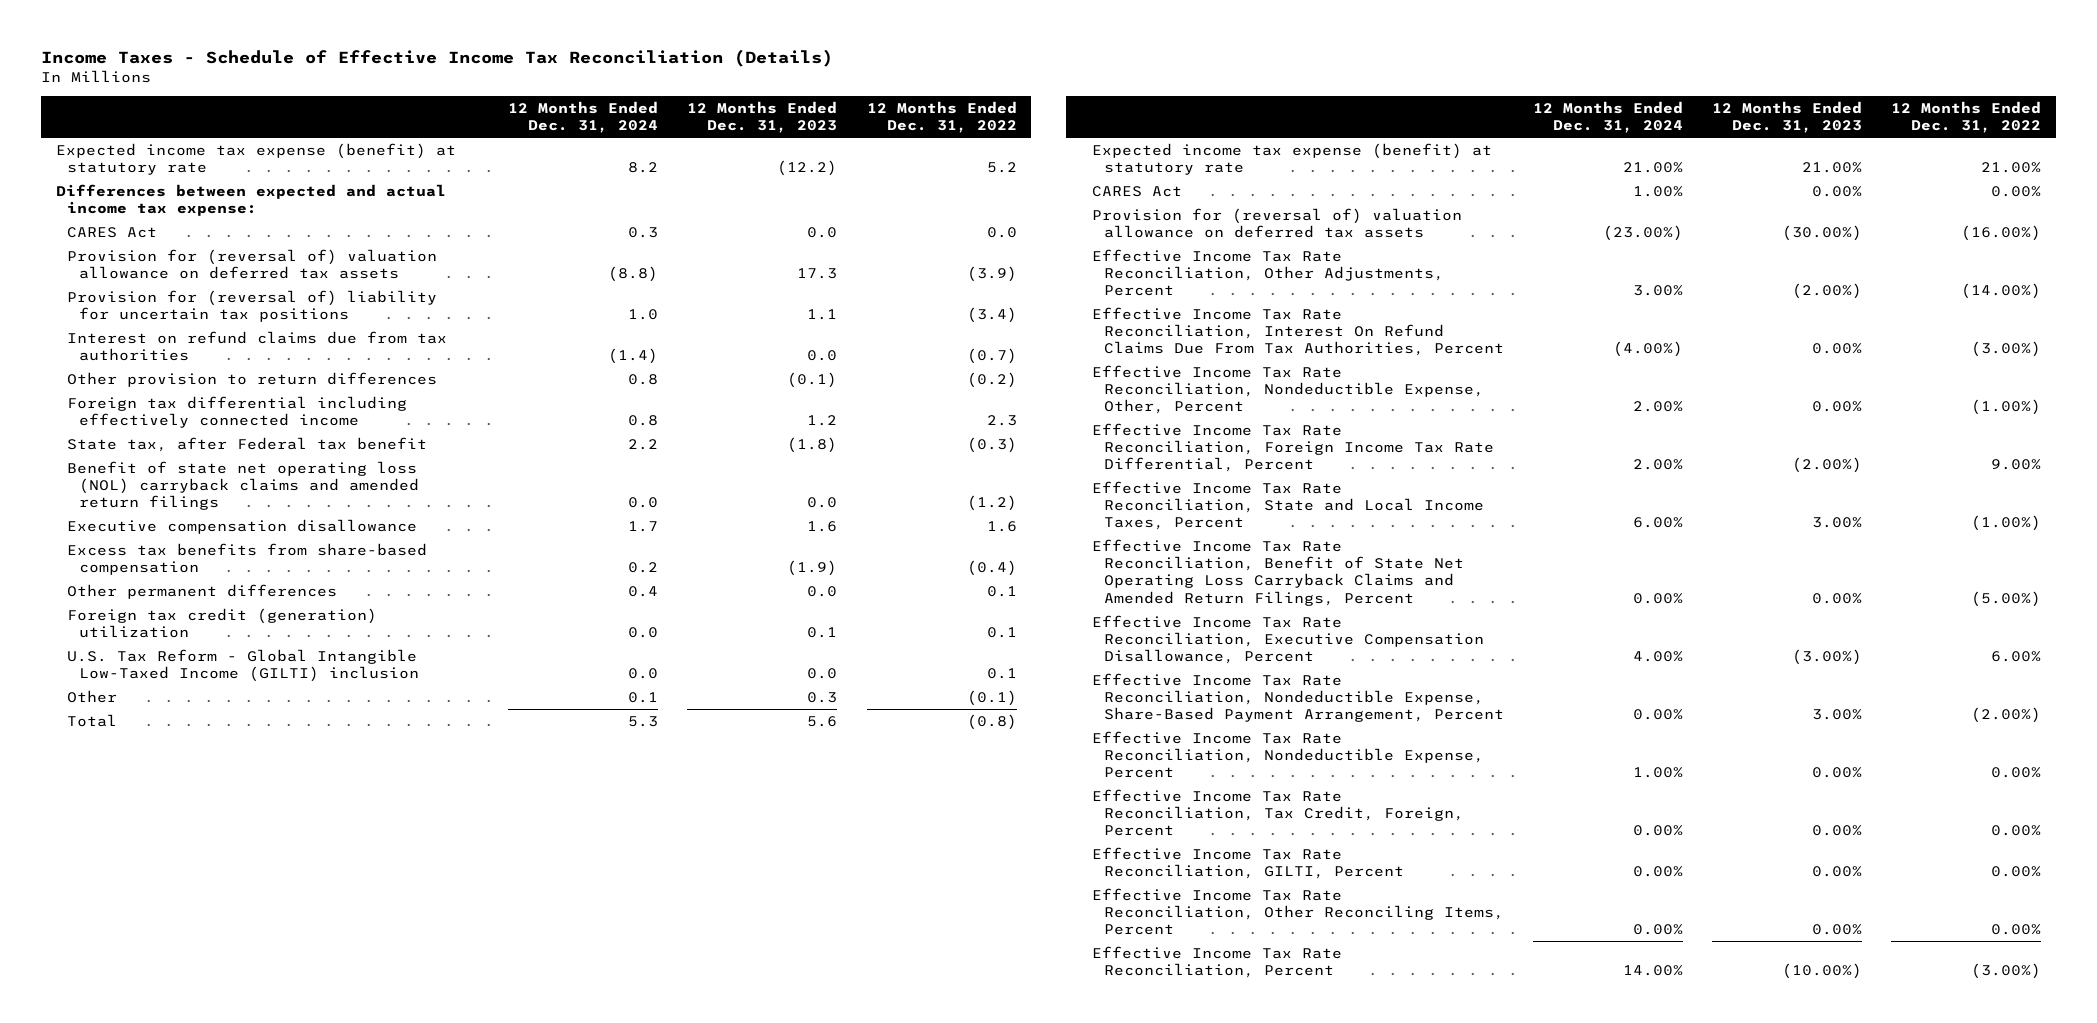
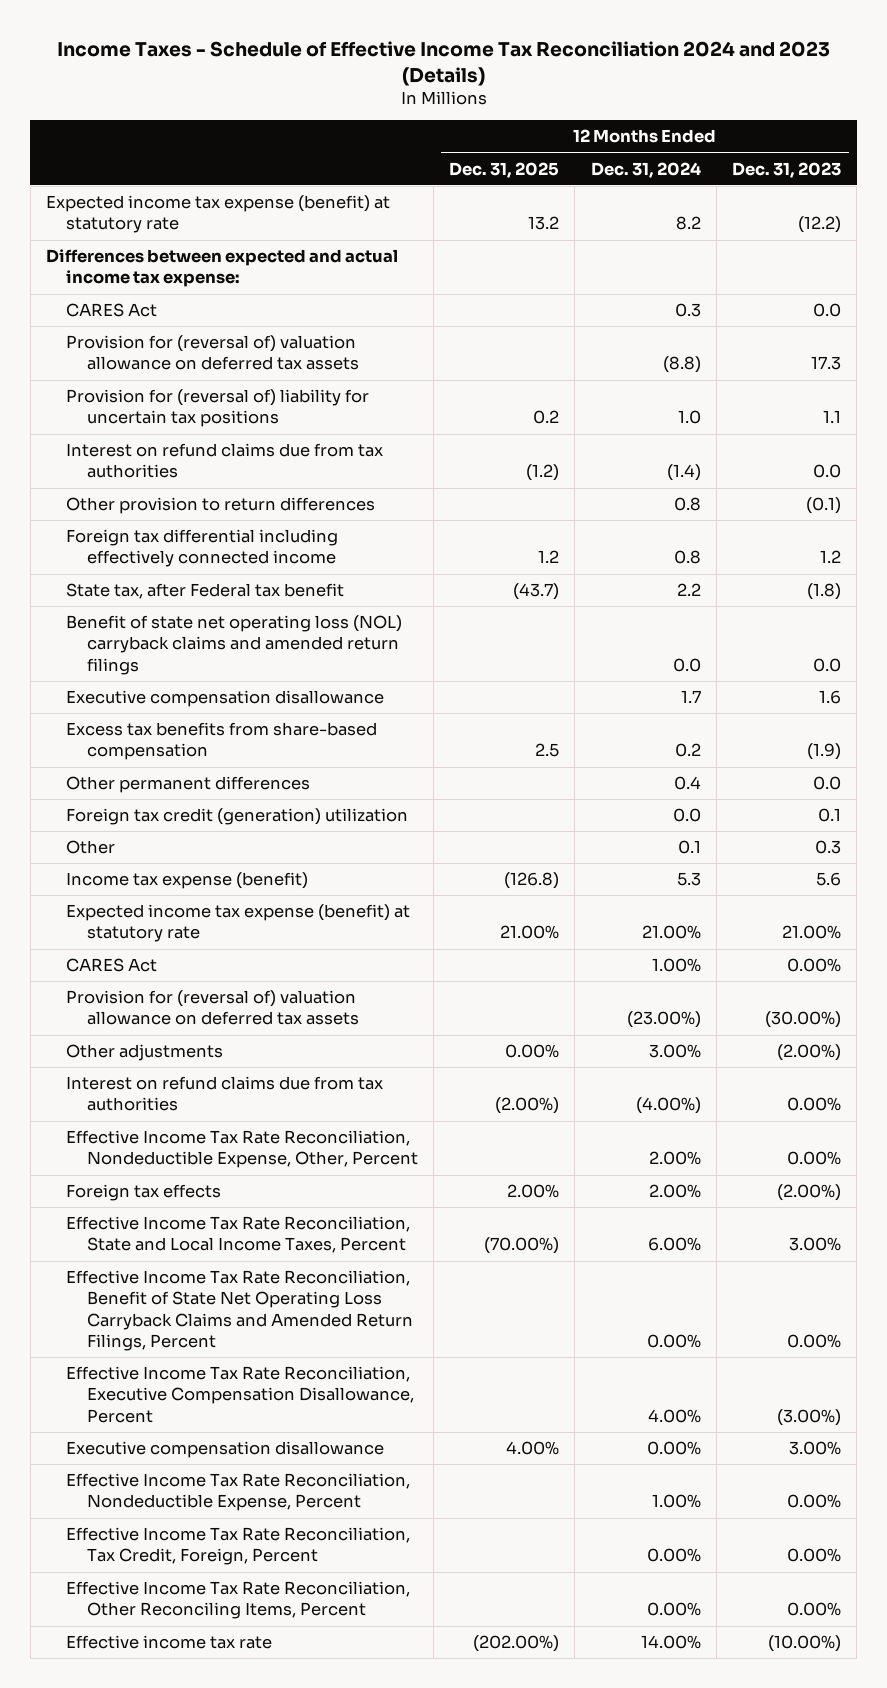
- Income Taxes - Schedule of Effective Income Tax Reconciliation (Details)
+ Income Taxes - Schedule of Effective Income Tax Reconciliation 2024 and 2023 (Details)
- | 12 Months Ended Dec. 31, 2024 | 12 Months Ended Dec. 31, 2023 | 12 Months Ended Dec. 31, 2022
+ | 12 Months Ended Dec. 31, 2025 | 12 Months Ended Dec. 31, 2024 | 12 Months Ended Dec. 31, 2023
- U.S. Tax Reform - Global Intangible Low-Taxed Income (GILTI) inclusion | 0.0 | 0.0 | 0.1
- Total | 5.3 | 5.6 | (0.8)
+ Income tax expense (benefit) | (126.8) | 5.3 | 5.6
- Effective Income Tax Rate Reconciliation, Other Adjustments, Percent | 3.00% | (2.00%) | (14.00%)
- Effective Income Tax Rate Reconciliation, Interest On Refund Claims Due From Tax Authorities, Percent | (4.00%) | 0.00% | (3.00%)
+ Other adjustments | 0.00% | 3.00% | (2.00%)
+ Interest on refund claims due from tax authorities | (2.00%) | (4.00%) | 0.00%
- Effective Income Tax Rate Reconciliation, Foreign Income Tax Rate Differential, Percent | 2.00% | (2.00%) | 9.00%
+ Foreign tax effects | 2.00% | 2.00% | (2.00%)
- Effective Income Tax Rate Reconciliation, Nondeductible Expense, Share-Based Payment Arrangement, Percent | 0.00% | 3.00% | (2.00%)
+ Executive compensation disallowance | 4.00% | 0.00% | 3.00%
- Effective Income Tax Rate Reconciliation, GILTI, Percent | 0.00% | 0.00% | 0.00%
- Effective Income Tax Rate Reconciliation, Percent | 14.00% | (10.00%) | (3.00%)
+ Effective income tax rate | (202.00%) | 14.00% | (10.00%)

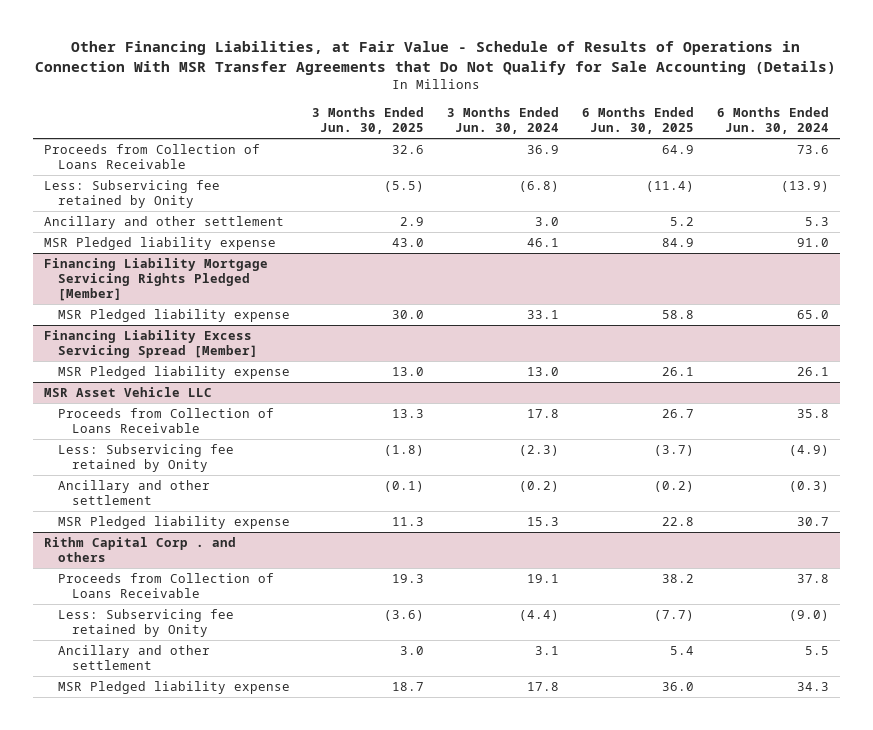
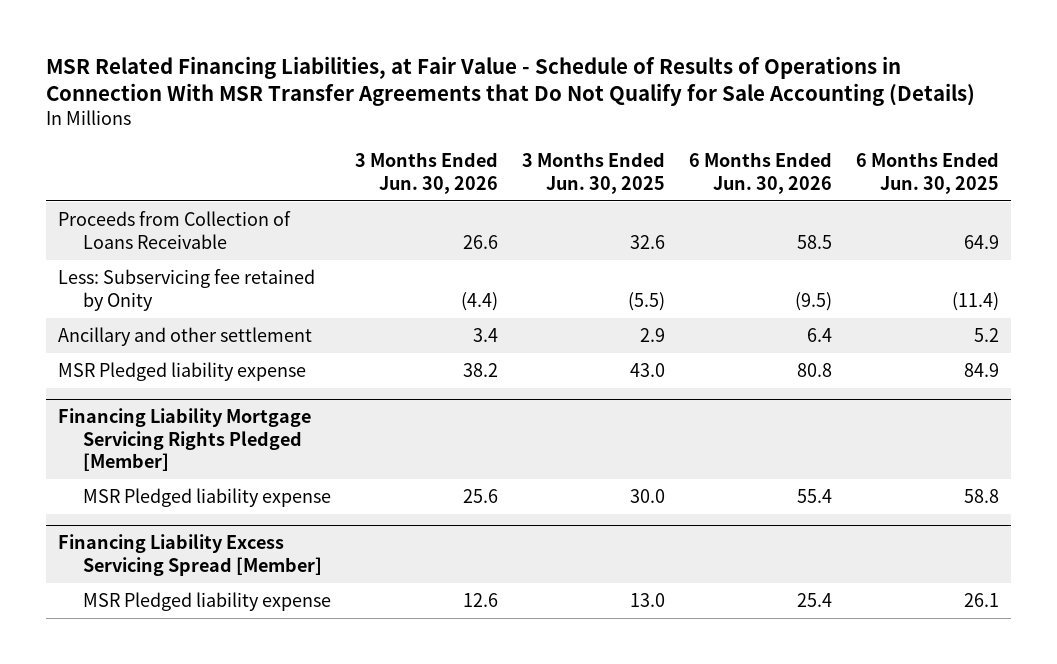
- Other Financing Liabilities, at Fair Value - Schedule of Results of Operations in Connection With MSR Transfer Agreements that Do Not Qualify for Sale Accounting (Details)
+ MSR Related Financing Liabilities, at Fair Value - Schedule of Results of Operations in Connection With MSR Transfer Agreements that Do Not Qualify for Sale Accounting (Details)
- | 3 Months Ended Jun. 30, 2025 | 3 Months Ended Jun. 30, 2024 | 6 Months Ended Jun. 30, 2025 | 6 Months Ended Jun. 30, 2024
+ | 3 Months Ended Jun. 30, 2026 | 3 Months Ended Jun. 30, 2025 | 6 Months Ended Jun. 30, 2026 | 6 Months Ended Jun. 30, 2025
- MSR Asset Vehicle LLC
- Proceeds from Collection of Loans Receivable | 13.3 | 17.8 | 26.7 | 35.8
- Less: Subservicing fee retained by Onity | (1.8) | (2.3) | (3.7) | (4.9)
- Ancillary and other settlement | (0.1) | (0.2) | (0.2) | (0.3)
- MSR Pledged liability expense | 11.3 | 15.3 | 22.8 | 30.7
- Rithm Capital Corp . and others
- Proceeds from Collection of Loans Receivable | 19.3 | 19.1 | 38.2 | 37.8
- Less: Subservicing fee retained by Onity | (3.6) | (4.4) | (7.7) | (9.0)
- Ancillary and other settlement | 3.0 | 3.1 | 5.4 | 5.5
- MSR Pledged liability expense | 18.7 | 17.8 | 36.0 | 34.3

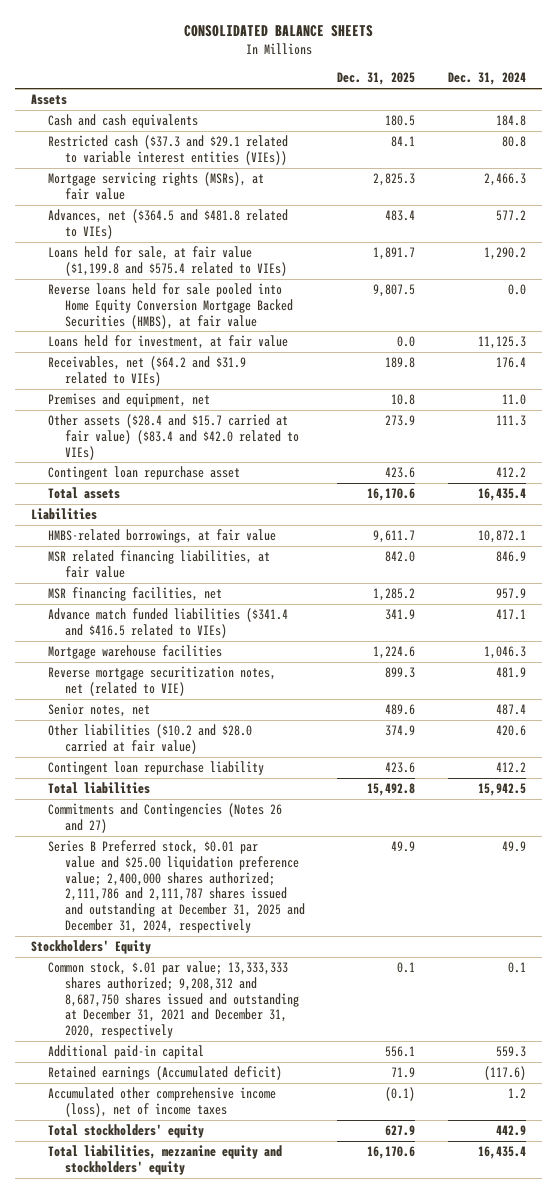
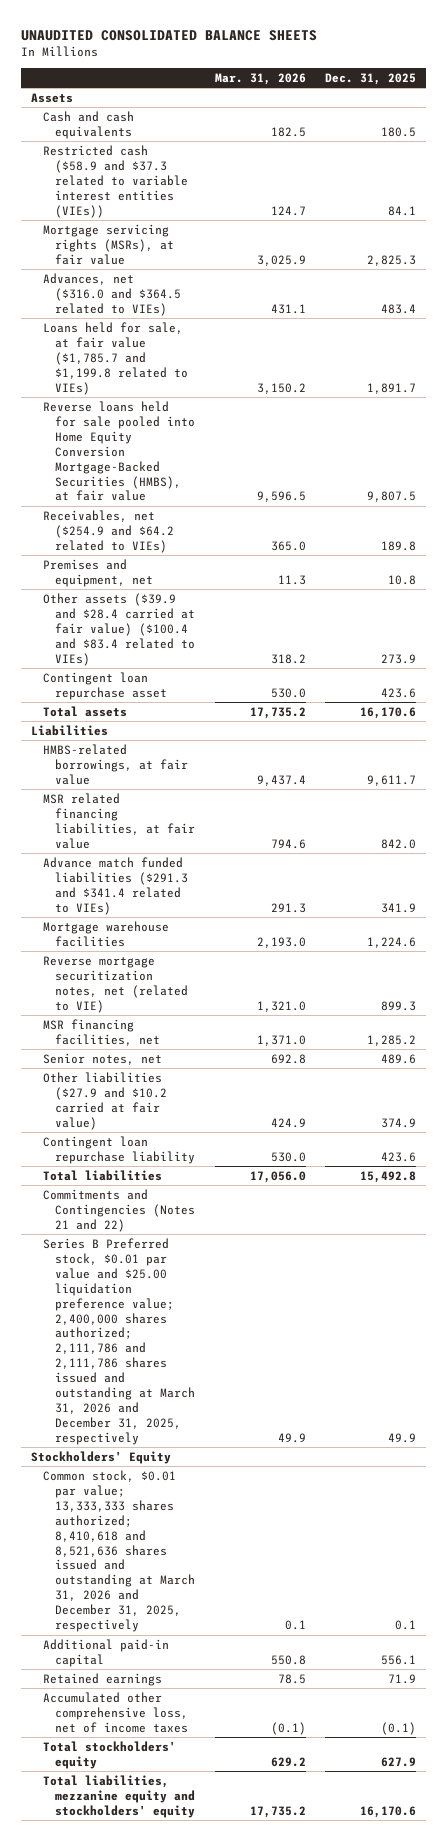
- CONSOLIDATED BALANCE SHEETS
+ UNAUDITED CONSOLIDATED BALANCE SHEETS
- | Dec. 31, 2025 | Dec. 31, 2024
+ | Mar. 31, 2026 | Dec. 31, 2025
- Restricted cash ($37.3 and $29.1 related to variable interest entities (VIEs)) | 84.1 | 80.8
+ Restricted cash ($58.9 and $37.3 related to variable interest entities (VIEs)) | 124.7 | 84.1
- Advances, net ($364.5 and $481.8 related to VIEs) | 483.4 | 577.2
- Loans held for sale, at fair value ($1,199.8 and $575.4 related to VIEs) | 1,891.7 | 1,290.2
- Reverse loans held for sale pooled into Home Equity Conversion Mortgage Backed Securities (HMBS), at fair value | 9,807.5 | 0.0
- Loans held for investment, at fair value | 0.0 | 11,125.3
- Receivables, net ($64.2 and $31.9 related to VIEs) | 189.8 | 176.4
+ Advances, net ($316.0 and $364.5 related to VIEs) | 431.1 | 483.4
+ Loans held for sale, at fair value ($1,785.7 and $1,199.8 related to VIEs) | 3,150.2 | 1,891.7
+ Reverse loans held for sale pooled into Home Equity Conversion Mortgage-Backed Securities (HMBS), at fair value | 9,596.5 | 9,807.5
+ Receivables, net ($254.9 and $64.2 related to VIEs) | 365.0 | 189.8
- Other assets ($28.4 and $15.7 carried at fair value) ($83.4 and $42.0 related to VIEs) | 273.9 | 111.3
+ Other assets ($39.9 and $28.4 carried at fair value) ($100.4 and $83.4 related to VIEs) | 318.2 | 273.9
- Advance match funded liabilities ($341.4 and $416.5 related to VIEs) | 341.9 | 417.1
+ Advance match funded liabilities ($291.3 and $341.4 related to VIEs) | 291.3 | 341.9
moved down: MSR financing facilities, net | 1,371.0 | 1,285.2
- Other liabilities ($10.2 and $28.0 carried at fair value) | 374.9 | 420.6
+ Other liabilities ($27.9 and $10.2 carried at fair value) | 424.9 | 374.9
- Commitments and Contingencies (Notes 26 and 27)
- Series B Preferred stock, $0.01 par value and $25.00 liquidation preference value; 2,400,000 shares authorized; 2,111,786 and 2,111,787 shares issued and outstanding at December 31, 2025 and December 31, 2024, respectively | 49.9 | 49.9
+ Commitments and Contingencies (Notes 21 and 22)
+ Series B Preferred stock, $0.01 par value and $25.00 liquidation preference value; 2,400,000 shares authorized; 2,111,786 and 2,111,786 shares issued and outstanding at March 31, 2026 and December 31, 2025, respectively | 49.9 | 49.9
- Common stock, $.01 par value; 13,333,333 shares authorized; 9,208,312 and 8,687,750 shares issued and outstanding at December 31, 2021 and December 31, 2020, respectively | 0.1 | 0.1
+ Common stock, $0.01 par value; 13,333,333 shares authorized; 8,410,618 and 8,521,636 shares issued and outstanding at March 31, 2026 and December 31, 2025, respectively | 0.1 | 0.1
- Retained earnings (Accumulated deficit) | 71.9 | (117.6)
- Accumulated other comprehensive income (loss), net of income taxes | (0.1) | 1.2
+ Retained earnings | 78.5 | 71.9
+ Accumulated other comprehensive loss, net of income taxes | (0.1) | (0.1)

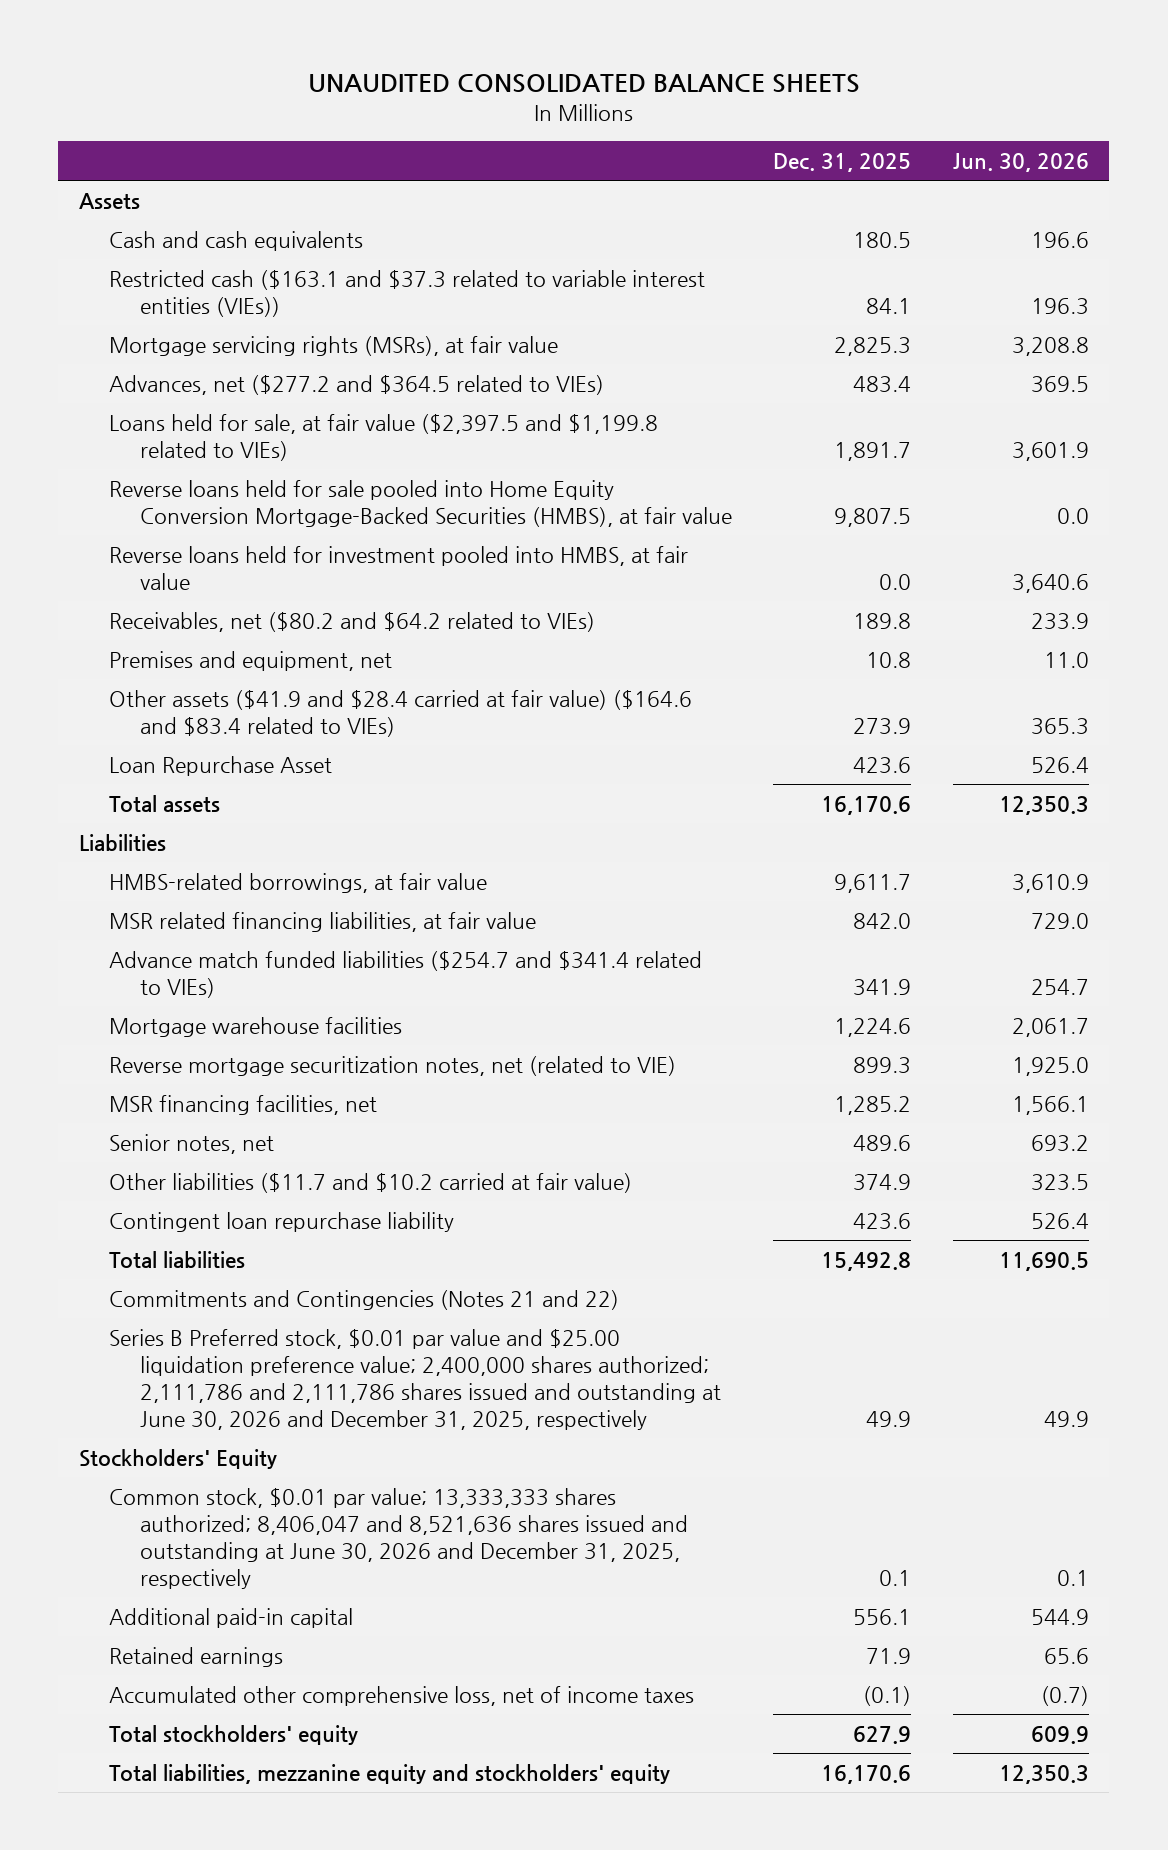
- | Mar. 31, 2026 | Dec. 31, 2025
+ | Dec. 31, 2025 | Jun. 30, 2026
- Restricted cash ($58.9 and $37.3 related to variable interest entities (VIEs)) | 124.7 | 84.1
+ Restricted cash ($163.1 and $37.3 related to variable interest entities (VIEs)) | 84.1 | 196.3
- Advances, net ($316.0 and $364.5 related to VIEs) | 431.1 | 483.4
- Loans held for sale, at fair value ($1,785.7 and $1,199.8 related to VIEs) | 3,150.2 | 1,891.7
+ Advances, net ($277.2 and $364.5 related to VIEs) | 483.4 | 369.5
+ Loans held for sale, at fair value ($2,397.5 and $1,199.8 related to VIEs) | 1,891.7 | 3,601.9
- Receivables, net ($254.9 and $64.2 related to VIEs) | 365.0 | 189.8
+ Reverse loans held for investment pooled into HMBS, at fair value | 0.0 | 3,640.6
+ Receivables, net ($80.2 and $64.2 related to VIEs) | 189.8 | 233.9
- Other assets ($39.9 and $28.4 carried at fair value) ($100.4 and $83.4 related to VIEs) | 318.2 | 273.9
- Contingent loan repurchase asset | 530.0 | 423.6
+ Other assets ($41.9 and $28.4 carried at fair value) ($164.6 and $83.4 related to VIEs) | 273.9 | 365.3
+ Loan Repurchase Asset | 423.6 | 526.4
- Advance match funded liabilities ($291.3 and $341.4 related to VIEs) | 291.3 | 341.9
+ Advance match funded liabilities ($254.7 and $341.4 related to VIEs) | 341.9 | 254.7
- Other liabilities ($27.9 and $10.2 carried at fair value) | 424.9 | 374.9
+ Other liabilities ($11.7 and $10.2 carried at fair value) | 374.9 | 323.5
- Series B Preferred stock, $0.01 par value and $25.00 liquidation preference value; 2,400,000 shares authorized; 2,111,786 and 2,111,786 shares issued and outstanding at March 31, 2026 and December 31, 2025, respectively | 49.9 | 49.9
+ Series B Preferred stock, $0.01 par value and $25.00 liquidation preference value; 2,400,000 shares authorized; 2,111,786 and 2,111,786 shares issued and outstanding at June 30, 2026 and December 31, 2025, respectively | 49.9 | 49.9
- Common stock, $0.01 par value; 13,333,333 shares authorized; 8,410,618 and 8,521,636 shares issued and outstanding at March 31, 2026 and December 31, 2025, respectively | 0.1 | 0.1
+ Common stock, $0.01 par value; 13,333,333 shares authorized; 8,406,047 and 8,521,636 shares issued and outstanding at June 30, 2026 and December 31, 2025, respectively | 0.1 | 0.1

